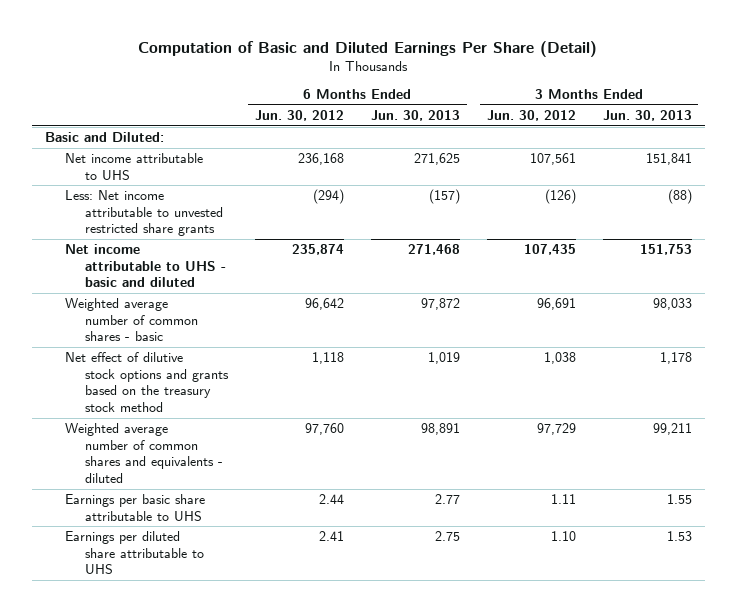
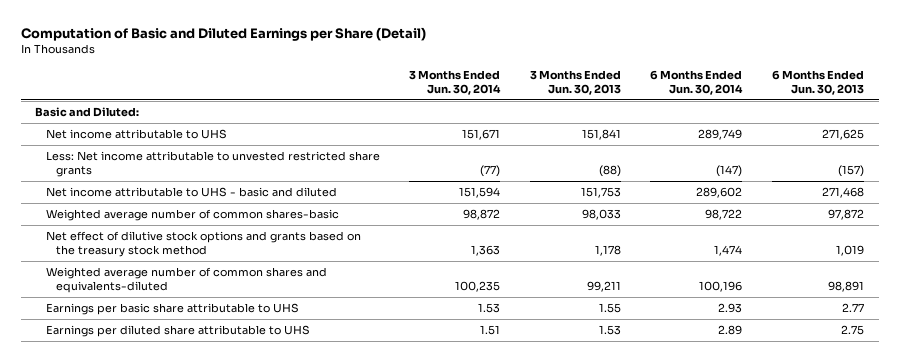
- Computation of Basic and Diluted Earnings Per Share (Detail)
+ Computation of Basic and Diluted Earnings per Share (Detail)
- | 6 Months Ended Jun. 30, 2012 | 6 Months Ended Jun. 30, 2013 | 3 Months Ended Jun. 30, 2012 | 3 Months Ended Jun. 30, 2013
+ | 3 Months Ended Jun. 30, 2014 | 3 Months Ended Jun. 30, 2013 | 6 Months Ended Jun. 30, 2014 | 6 Months Ended Jun. 30, 2013
- Weighted average number of common shares - basic | 96,642 | 97,872 | 96,691 | 98,033
+ Weighted average number of common shares-basic | 98,872 | 98,033 | 98,722 | 97,872
- Weighted average number of common shares and equivalents - diluted | 97,760 | 98,891 | 97,729 | 99,211
+ Weighted average number of common shares and equivalents-diluted | 100,235 | 99,211 | 100,196 | 98,891

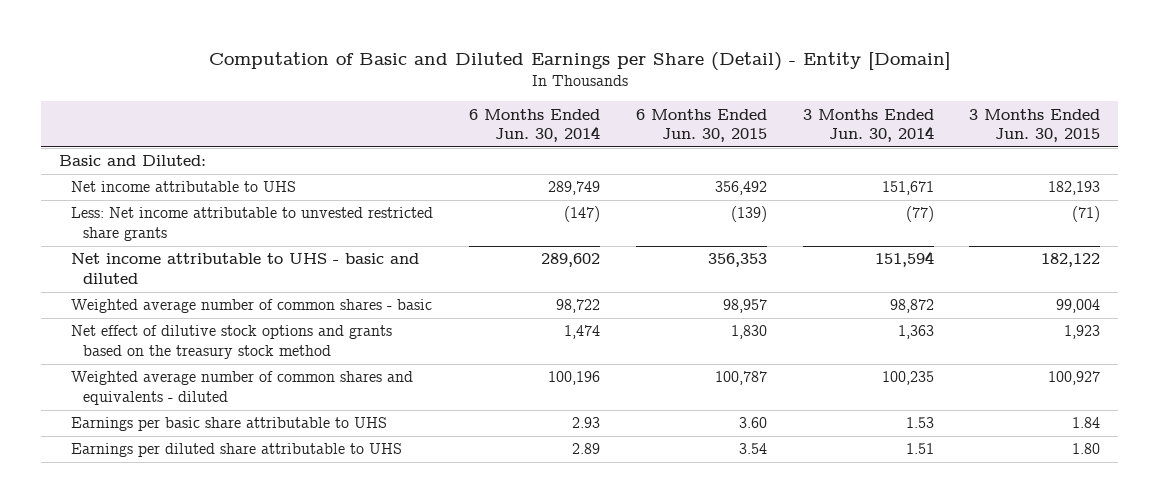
- Computation of Basic and Diluted Earnings per Share (Detail)
+ Computation of Basic and Diluted Earnings per Share (Detail) - Entity [Domain]
- | 3 Months Ended Jun. 30, 2014 | 3 Months Ended Jun. 30, 2013 | 6 Months Ended Jun. 30, 2014 | 6 Months Ended Jun. 30, 2013
+ | 6 Months Ended Jun. 30, 2014 | 6 Months Ended Jun. 30, 2015 | 3 Months Ended Jun. 30, 2014 | 3 Months Ended Jun. 30, 2015
- Weighted average number of common shares-basic | 98,872 | 98,033 | 98,722 | 97,872
+ Weighted average number of common shares - basic | 98,722 | 98,957 | 98,872 | 99,004
- Weighted average number of common shares and equivalents-diluted | 100,235 | 99,211 | 100,196 | 98,891
+ Weighted average number of common shares and equivalents - diluted | 100,196 | 100,787 | 100,235 | 100,927

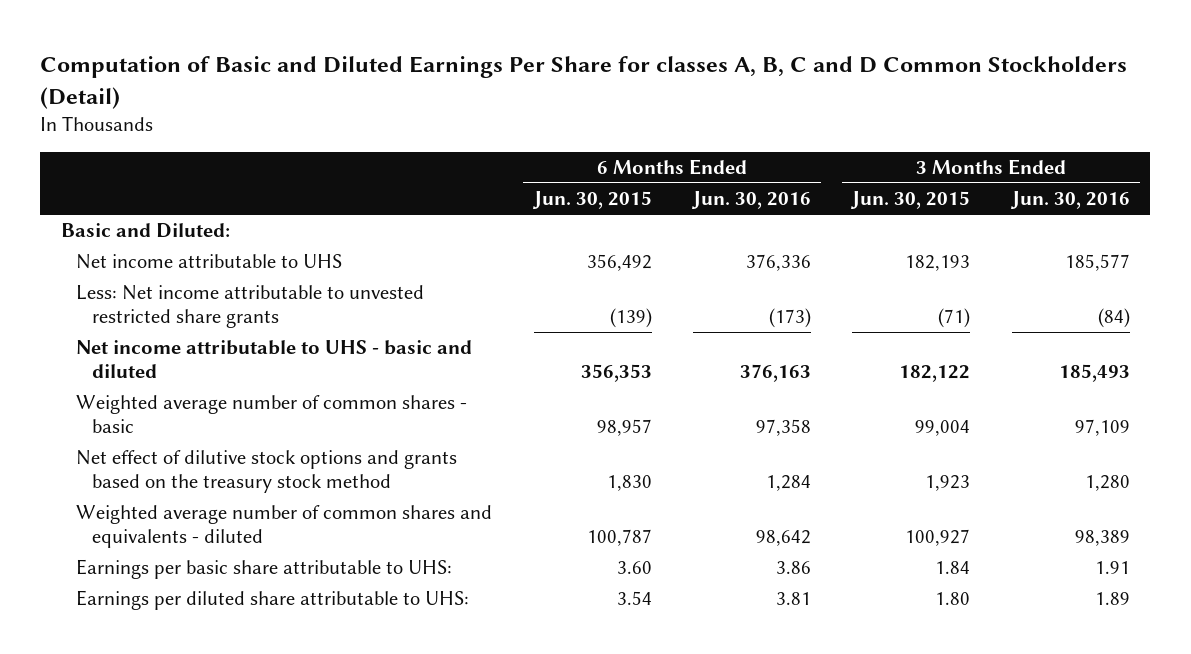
- Computation of Basic and Diluted Earnings per Share (Detail) - Entity [Domain]
+ Computation of Basic and Diluted Earnings Per Share for classes A, B, C and D Common Stockholders (Detail)
- | 6 Months Ended Jun. 30, 2014 | 6 Months Ended Jun. 30, 2015 | 3 Months Ended Jun. 30, 2014 | 3 Months Ended Jun. 30, 2015
+ | 6 Months Ended Jun. 30, 2015 | 6 Months Ended Jun. 30, 2016 | 3 Months Ended Jun. 30, 2015 | 3 Months Ended Jun. 30, 2016
- Earnings per basic share attributable to UHS | 2.93 | 3.60 | 1.53 | 1.84
- Earnings per diluted share attributable to UHS | 2.89 | 3.54 | 1.51 | 1.80
+ Earnings per basic share attributable to UHS: | 3.60 | 3.86 | 1.84 | 1.91
+ Earnings per diluted share attributable to UHS: | 3.54 | 3.81 | 1.80 | 1.89

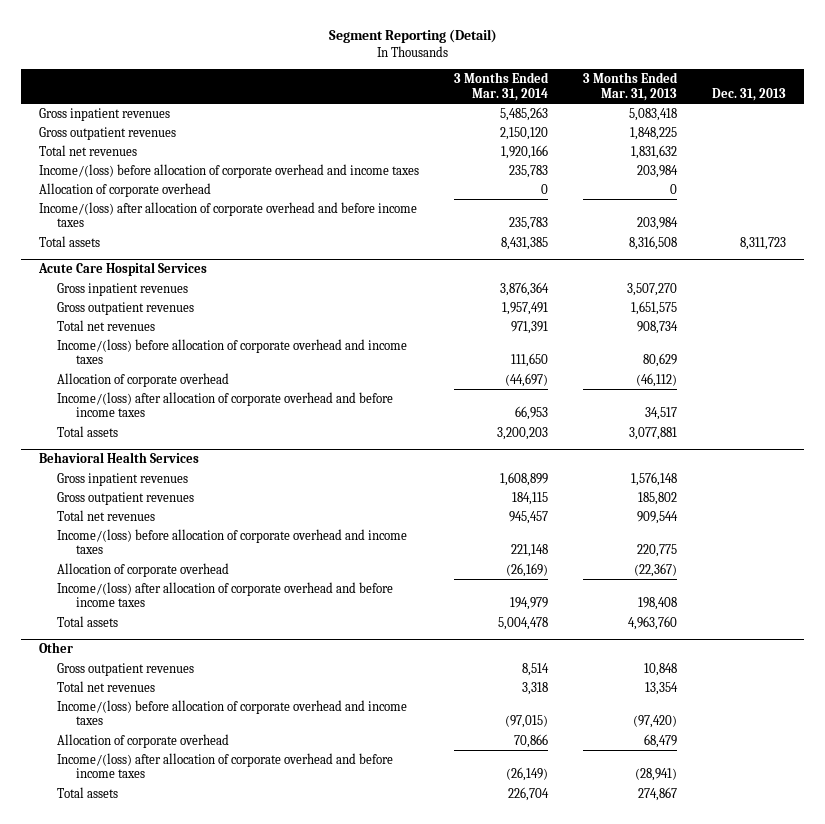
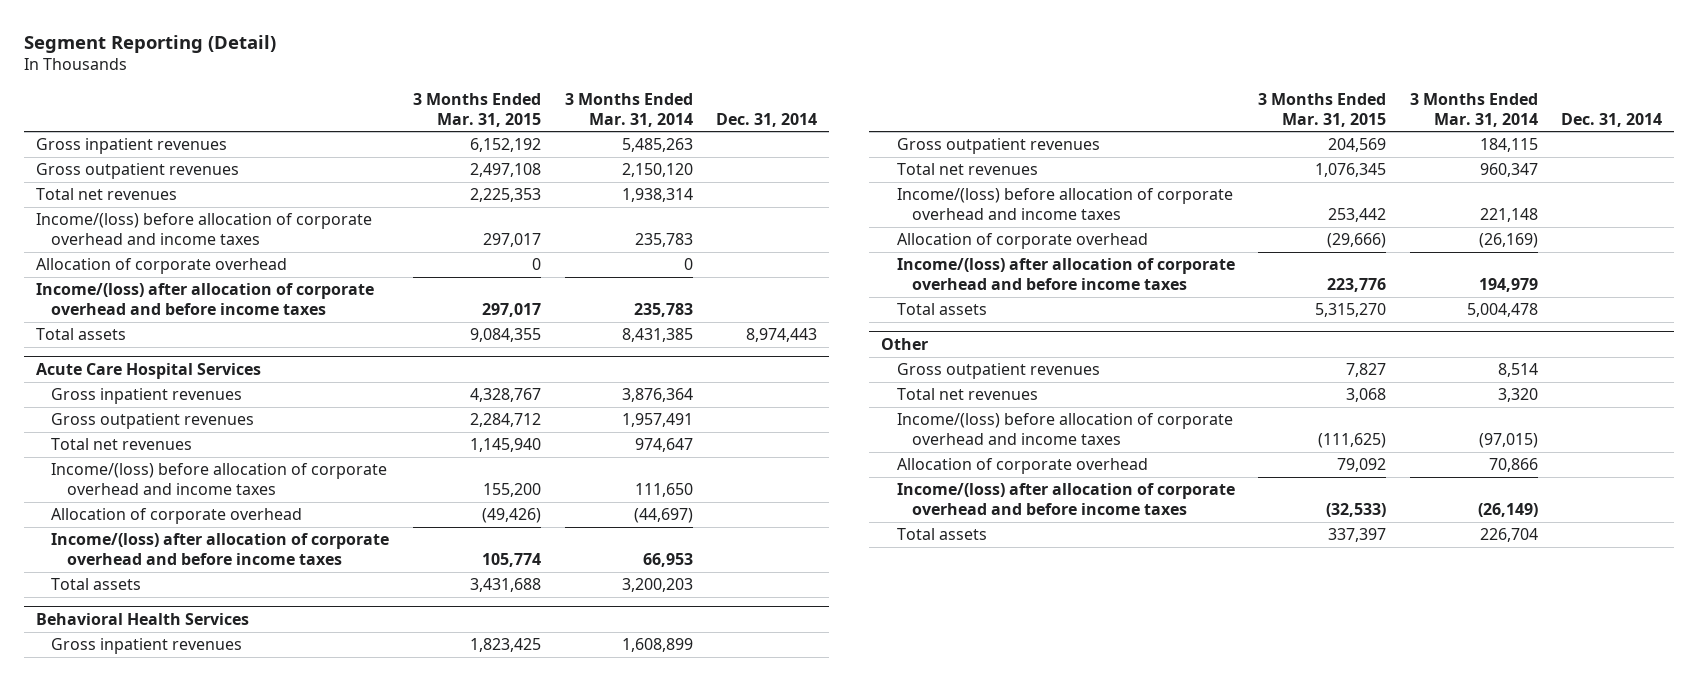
- | 3 Months Ended Mar. 31, 2014 | 3 Months Ended Mar. 31, 2013 | Dec. 31, 2013
+ | 3 Months Ended Mar. 31, 2015 | 3 Months Ended Mar. 31, 2014 | Dec. 31, 2014
- Total net revenues | 1,920,166 | 1,831,632 |
+ Total net revenues | 2,225,353 | 1,938,314 |
@ Acute Care Hospital Services
- Total net revenues | 971,391 | 908,734 |
+ Total net revenues | 1,145,940 | 974,647 |
@ Behavioral Health Services
- Total net revenues | 945,457 | 909,544 |
+ Total net revenues | 1,076,345 | 960,347 |
@ Other
- Total net revenues | 3,318 | 13,354 |
+ Total net revenues | 3,068 | 3,320 |

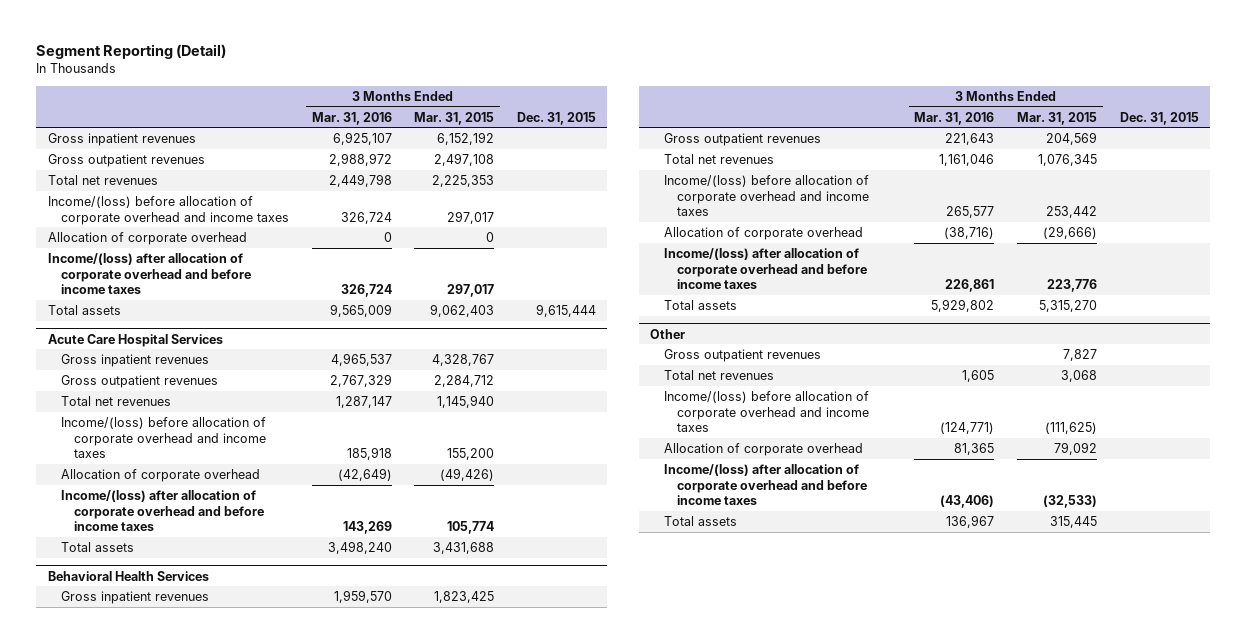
- | 3 Months Ended Mar. 31, 2015 | 3 Months Ended Mar. 31, 2014 | Dec. 31, 2014
+ | 3 Months Ended Mar. 31, 2016 | 3 Months Ended Mar. 31, 2015 | Dec. 31, 2015
- Total assets | 9,084,355 | 8,431,385 | 8,974,443
+ Total assets | 9,565,009 | 9,062,403 | 9,615,444
@ Other
- Total assets | 337,397 | 226,704 |
+ Total assets | 136,967 | 315,445 |

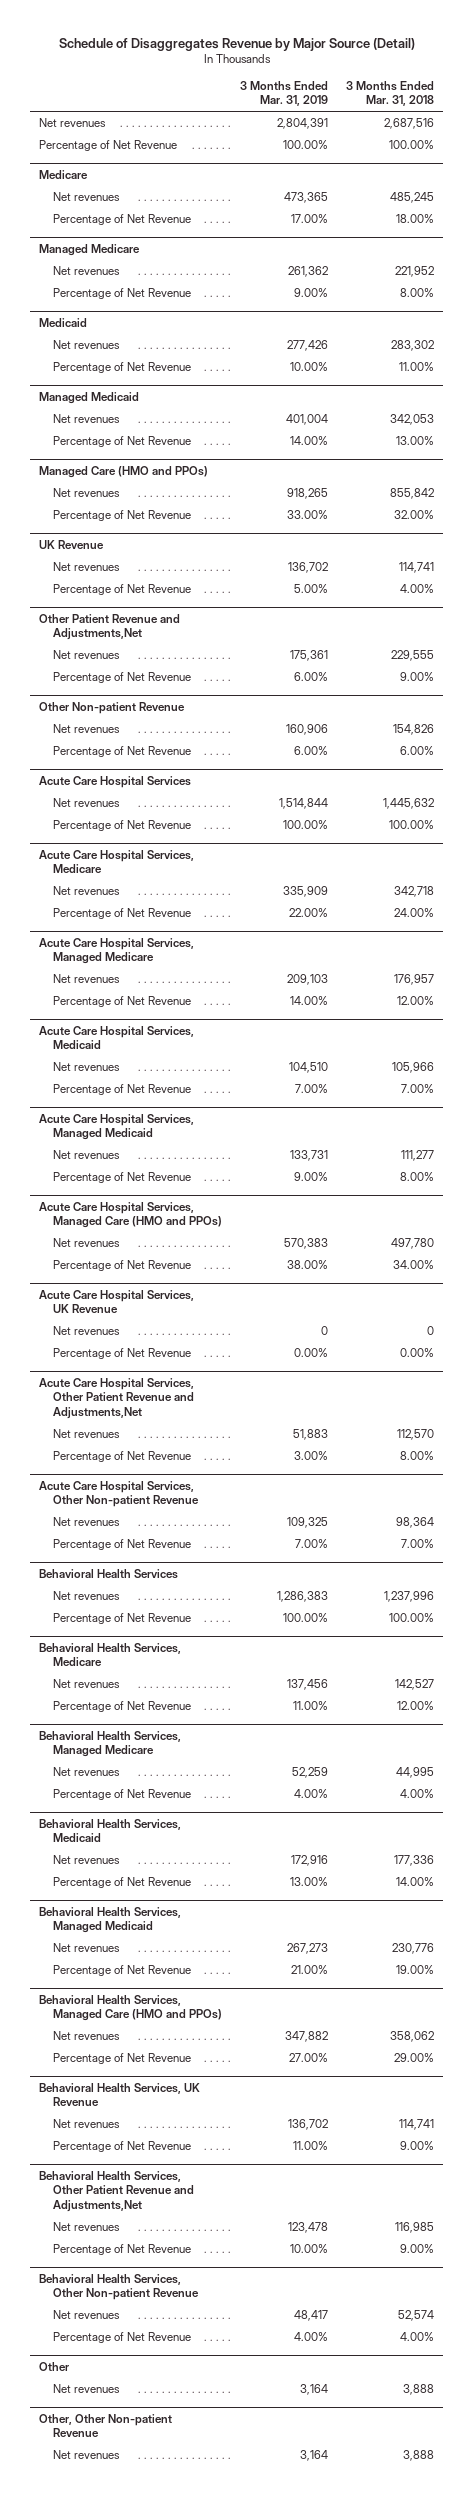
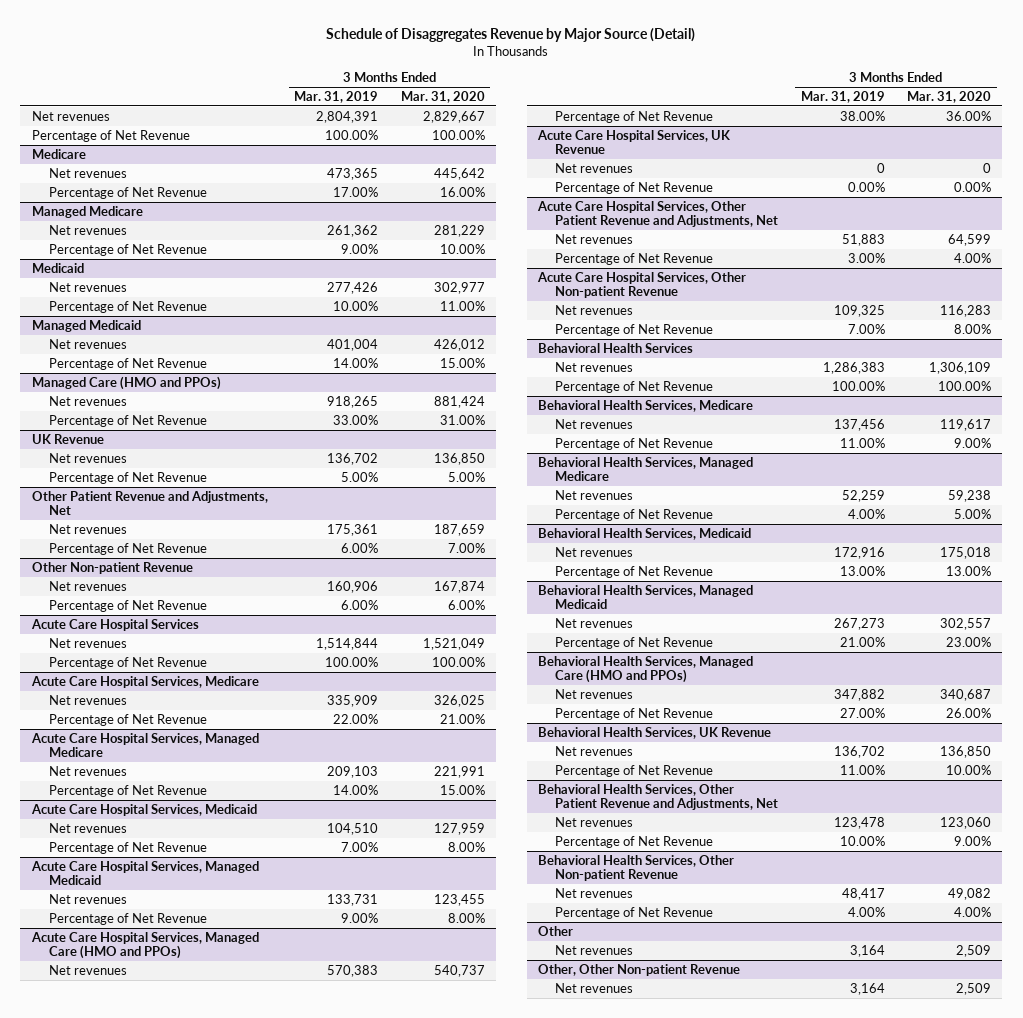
- | 3 Months Ended Mar. 31, 2019 | 3 Months Ended Mar. 31, 2018
+ | 3 Months Ended Mar. 31, 2019 | 3 Months Ended Mar. 31, 2020
- Other Patient Revenue and Adjustments,Net
+ Other Patient Revenue and Adjustments, Net
- Acute Care Hospital Services, Other Patient Revenue and Adjustments,Net
+ Acute Care Hospital Services, Other Patient Revenue and Adjustments, Net
- Behavioral Health Services, Other Patient Revenue and Adjustments,Net
+ Behavioral Health Services, Other Patient Revenue and Adjustments, Net

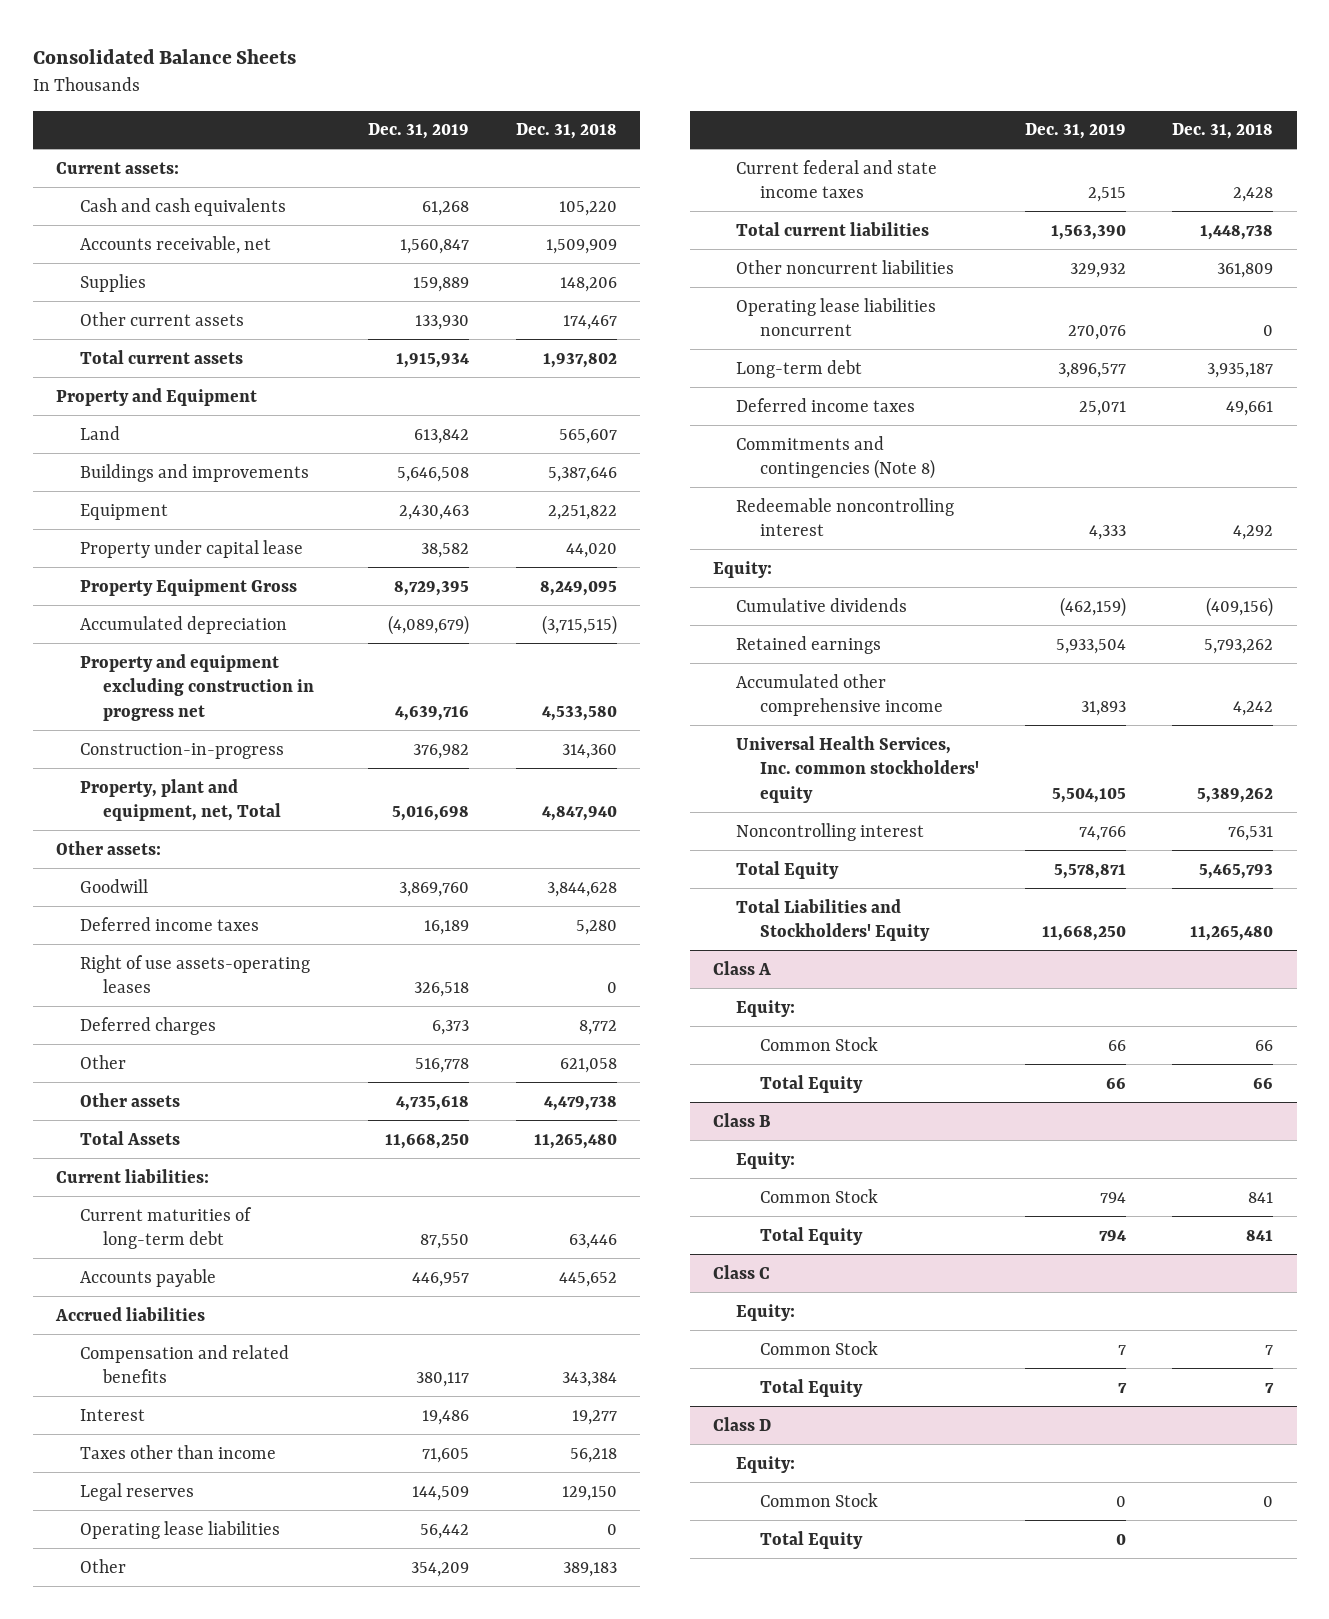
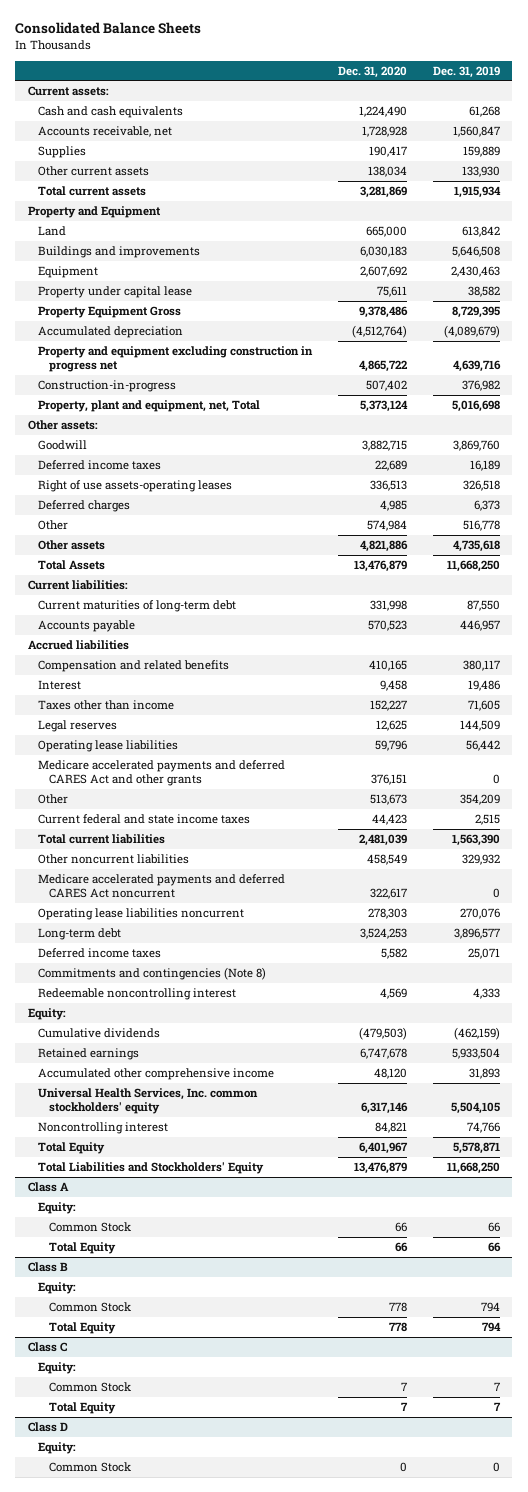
- | Dec. 31, 2019 | Dec. 31, 2018
+ | Dec. 31, 2020 | Dec. 31, 2019
+ Medicare accelerated payments and deferred CARES Act and other grants | 376,151 | 0
+ Medicare accelerated payments and deferred CARES Act noncurrent | 322,617 | 0
@ Class D
- Total Equity | 0 |

